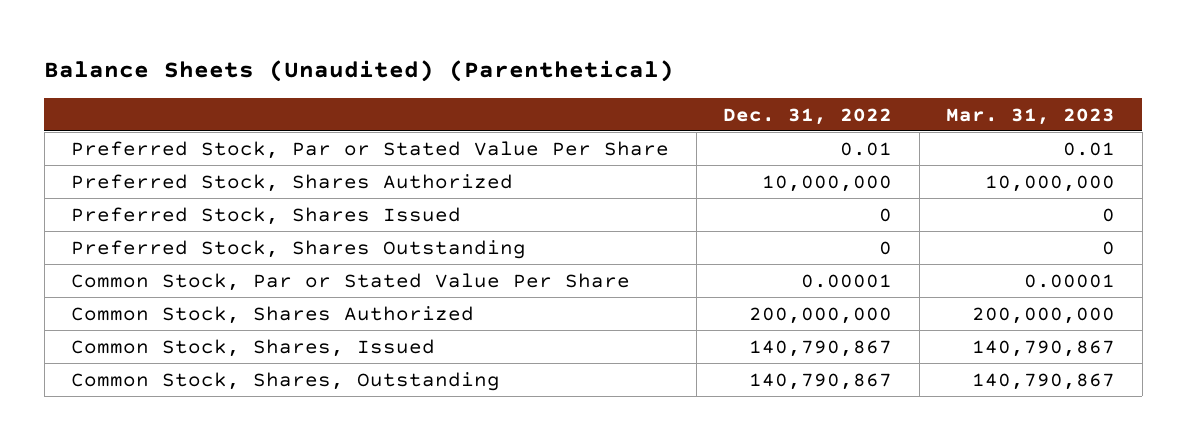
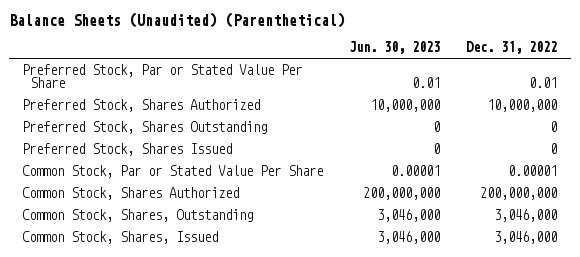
- | Dec. 31, 2022 | Mar. 31, 2023
+ | Jun. 30, 2023 | Dec. 31, 2022
moved down: Preferred Stock, Shares Issued | 0 | 0
- Common Stock, Shares, Issued | 140,790,867 | 140,790,867
- Common Stock, Shares, Outstanding | 140,790,867 | 140,790,867
+ Common Stock, Shares, Outstanding | 3,046,000 | 3,046,000
+ Common Stock, Shares, Issued | 3,046,000 | 3,046,000

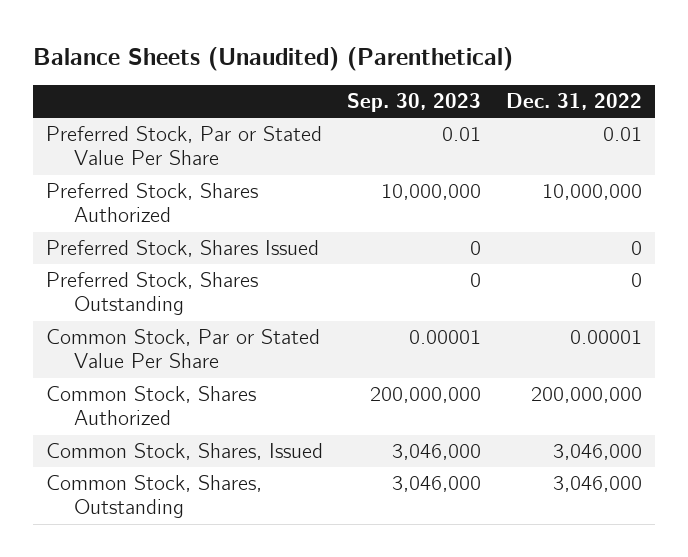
- | Jun. 30, 2023 | Dec. 31, 2022
+ | Sep. 30, 2023 | Dec. 31, 2022
moved down: Preferred Stock, Shares Outstanding | 0 | 0
moved down: Common Stock, Shares, Outstanding | 3,046,000 | 3,046,000

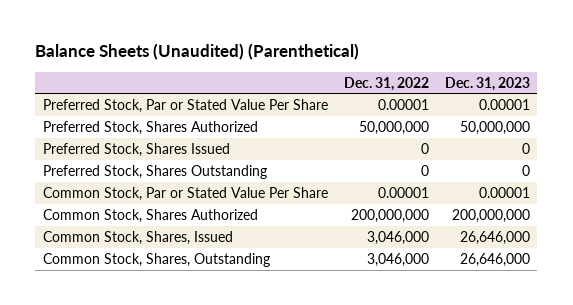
- | Sep. 30, 2023 | Dec. 31, 2022
+ | Dec. 31, 2022 | Dec. 31, 2023
- Preferred Stock, Par or Stated Value Per Share | 0.01 | 0.01
- Preferred Stock, Shares Authorized | 10,000,000 | 10,000,000
+ Preferred Stock, Par or Stated Value Per Share | 0.00001 | 0.00001
+ Preferred Stock, Shares Authorized | 50,000,000 | 50,000,000

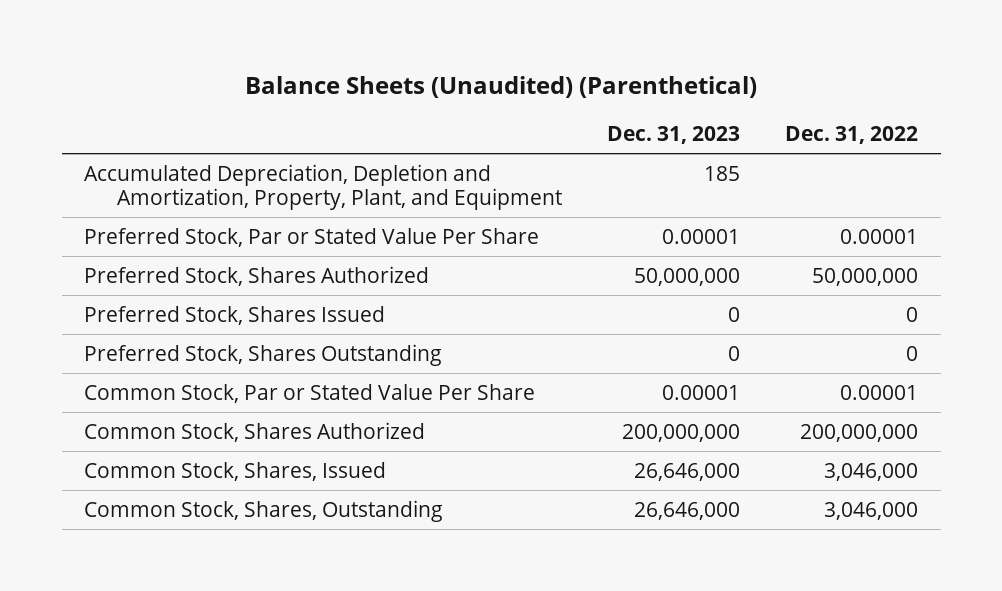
- | Dec. 31, 2022 | Dec. 31, 2023
+ | Dec. 31, 2023 | Dec. 31, 2022
+ Accumulated Depreciation, Depletion and Amortization, Property, Plant, and Equipment | 185 |

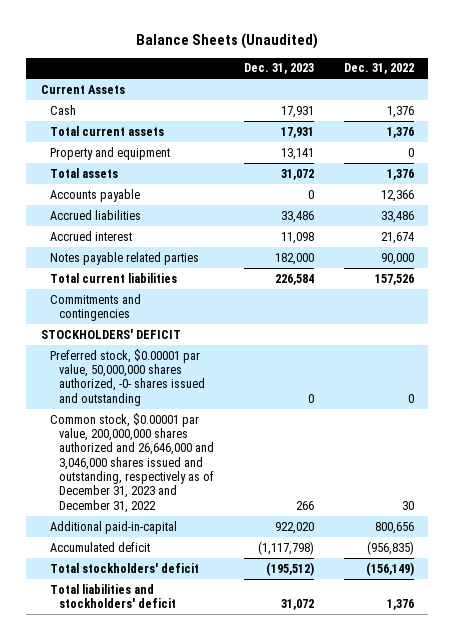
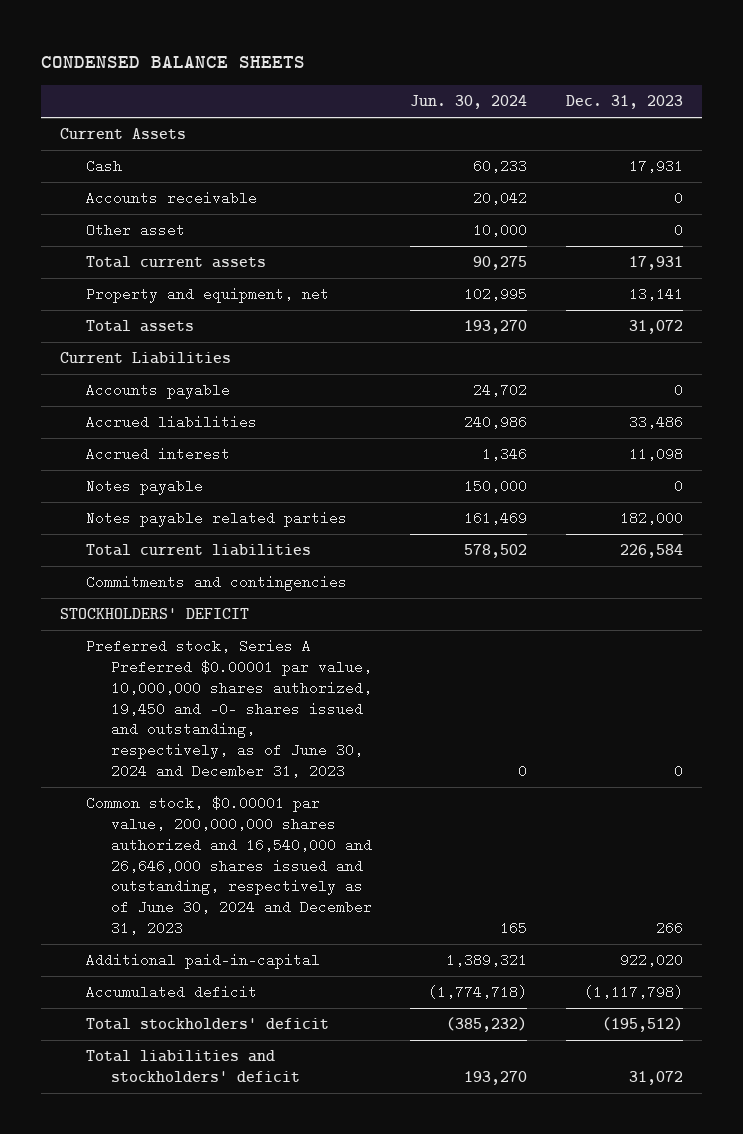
- Balance Sheets (Unaudited)
+ CONDENSED BALANCE SHEETS
- | Dec. 31, 2023 | Dec. 31, 2022
+ | Jun. 30, 2024 | Dec. 31, 2023
+ Accounts receivable | 20,042 | 0
+ Other asset | 10,000 | 0
- Property and equipment | 13,141 | 0
+ Property and equipment, net | 102,995 | 13,141
+ Current Liabilities
+ Notes payable | 150,000 | 0
- Preferred stock, $0.00001 par value, 50,000,000 shares authorized, -0- shares issued and outstanding | 0 | 0
- Common stock, $0.00001 par value, 200,000,000 shares authorized and 26,646,000 and 3,046,000 shares issued and outstanding, respectively as of December 31, 2023 and December 31, 2022 | 266 | 30
+ Preferred stock, Series A Preferred $0.00001 par value, 10,000,000 shares authorized, 19,450 and -0- shares issued and outstanding, respectively, as of June 30, 2024 and December 31, 2023 | 0 | 0
+ Common stock, $0.00001 par value, 200,000,000 shares authorized and 16,540,000 and 26,646,000 shares issued and outstanding, respectively as of June 30, 2024 and December 31, 2023 | 165 | 266

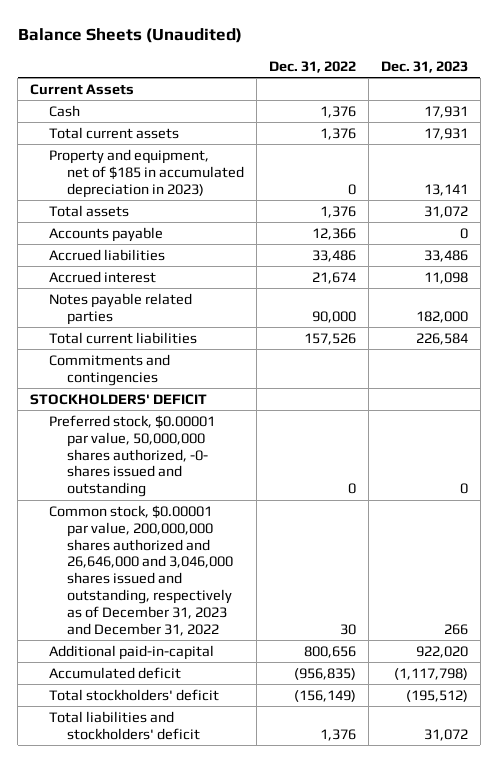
- CONDENSED BALANCE SHEETS
+ Balance Sheets (Unaudited)
- | Jun. 30, 2024 | Dec. 31, 2023
+ | Dec. 31, 2022 | Dec. 31, 2023
- Accounts receivable | 20,042 | 0
- Other asset | 10,000 | 0
- Property and equipment, net | 102,995 | 13,141
+ Property and equipment, net of $185 in accumulated depreciation in 2023) | 0 | 13,141
- Current Liabilities
- Notes payable | 150,000 | 0
- Preferred stock, Series A Preferred $0.00001 par value, 10,000,000 shares authorized, 19,450 and -0- shares issued and outstanding, respectively, as of June 30, 2024 and December 31, 2023 | 0 | 0
- Common stock, $0.00001 par value, 200,000,000 shares authorized and 16,540,000 and 26,646,000 shares issued and outstanding, respectively as of June 30, 2024 and December 31, 2023 | 165 | 266
+ Preferred stock, $0.00001 par value, 50,000,000 shares authorized, -0- shares issued and outstanding | 0 | 0
+ Common stock, $0.00001 par value, 200,000,000 shares authorized and 26,646,000 and 3,046,000 shares issued and outstanding, respectively as of December 31, 2023 and December 31, 2022 | 30 | 266

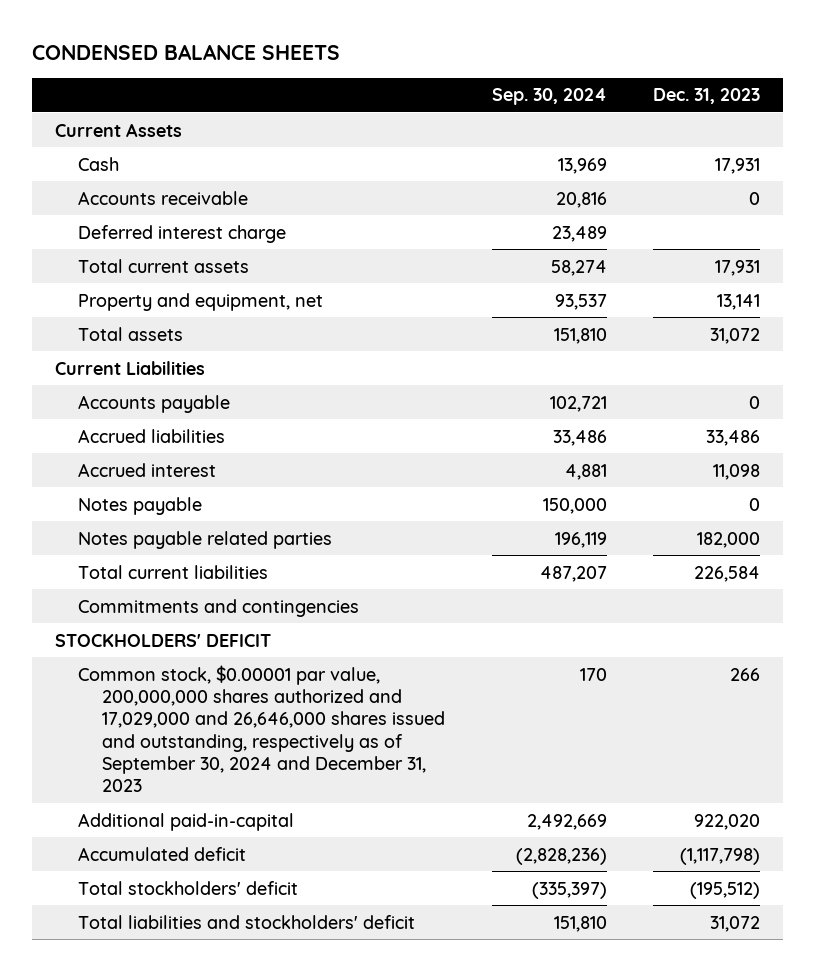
- Balance Sheets (Unaudited)
+ CONDENSED BALANCE SHEETS
- | Dec. 31, 2022 | Dec. 31, 2023
+ | Sep. 30, 2024 | Dec. 31, 2023
+ Accounts receivable | 20,816 | 0
+ Deferred interest charge | 23,489 |
- Property and equipment, net of $185 in accumulated depreciation in 2023) | 0 | 13,141
+ Property and equipment, net | 93,537 | 13,141
+ Current Liabilities
+ Notes payable | 150,000 | 0
- Preferred stock, $0.00001 par value, 50,000,000 shares authorized, -0- shares issued and outstanding | 0 | 0
- Common stock, $0.00001 par value, 200,000,000 shares authorized and 26,646,000 and 3,046,000 shares issued and outstanding, respectively as of December 31, 2023 and December 31, 2022 | 30 | 266
+ Common stock, $0.00001 par value, 200,000,000 shares authorized and 17,029,000 and 26,646,000 shares issued and outstanding, respectively as of September 30, 2024 and December 31, 2023 | 170 | 266

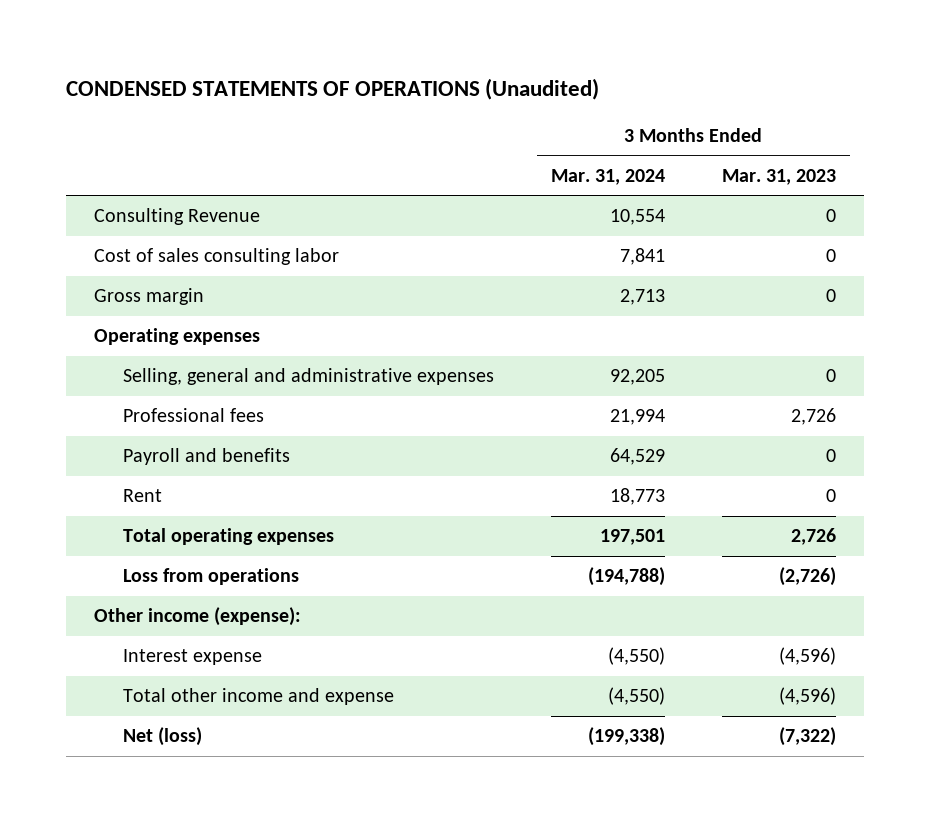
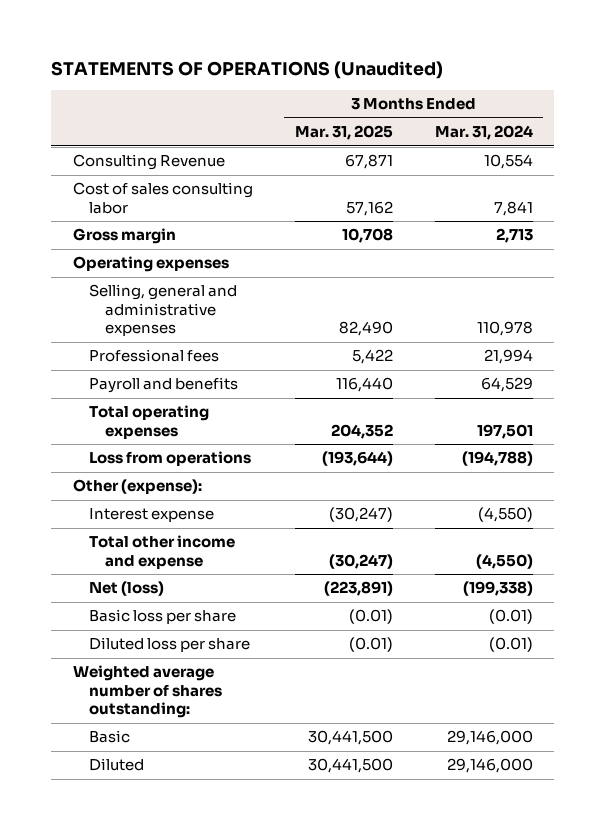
- CONDENSED STATEMENTS OF OPERATIONS (Unaudited)
+ STATEMENTS OF OPERATIONS (Unaudited)
- | 3 Months Ended Mar. 31, 2024 | 3 Months Ended Mar. 31, 2023
+ | 3 Months Ended Mar. 31, 2025 | 3 Months Ended Mar. 31, 2024
- Selling, general and administrative expenses | 92,205 | 0
+ Selling, general and administrative expenses | 82,490 | 110,978
- Rent | 18,773 | 0
- Other income (expense):
+ Other (expense):
+ Basic loss per share | (0.01) | (0.01)
+ Diluted loss per share | (0.01) | (0.01)
+ Weighted average number of shares outstanding:
+ Basic | 30,441,500 | 29,146,000
+ Diluted | 30,441,500 | 29,146,000

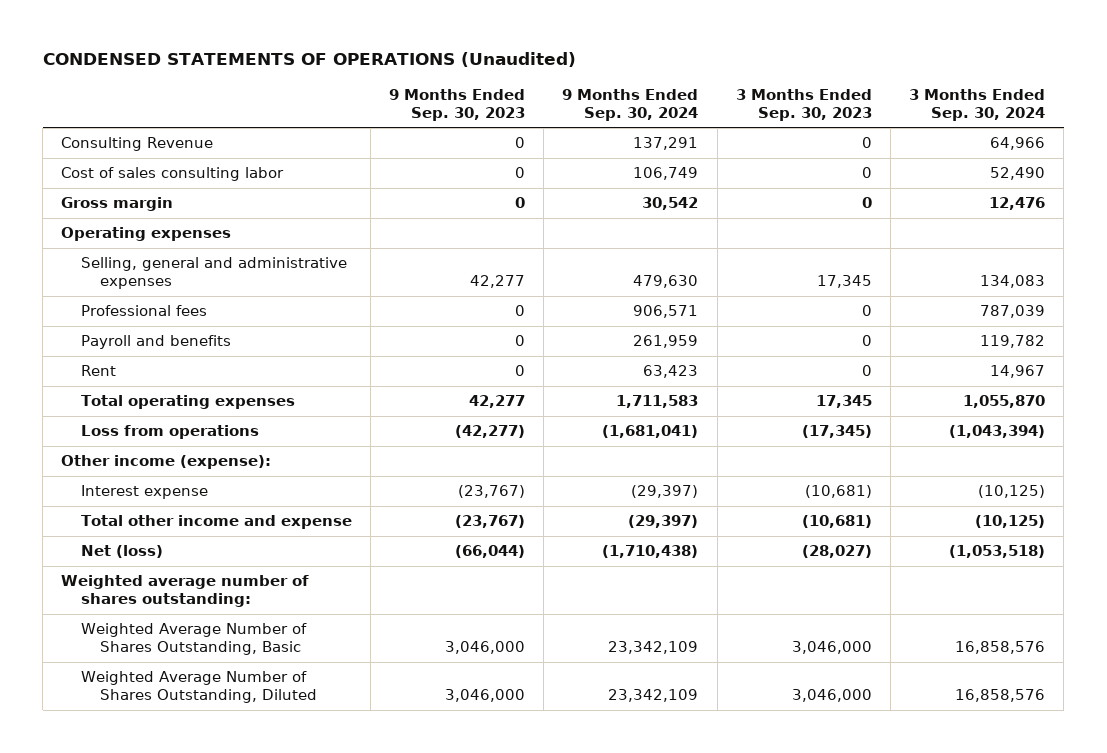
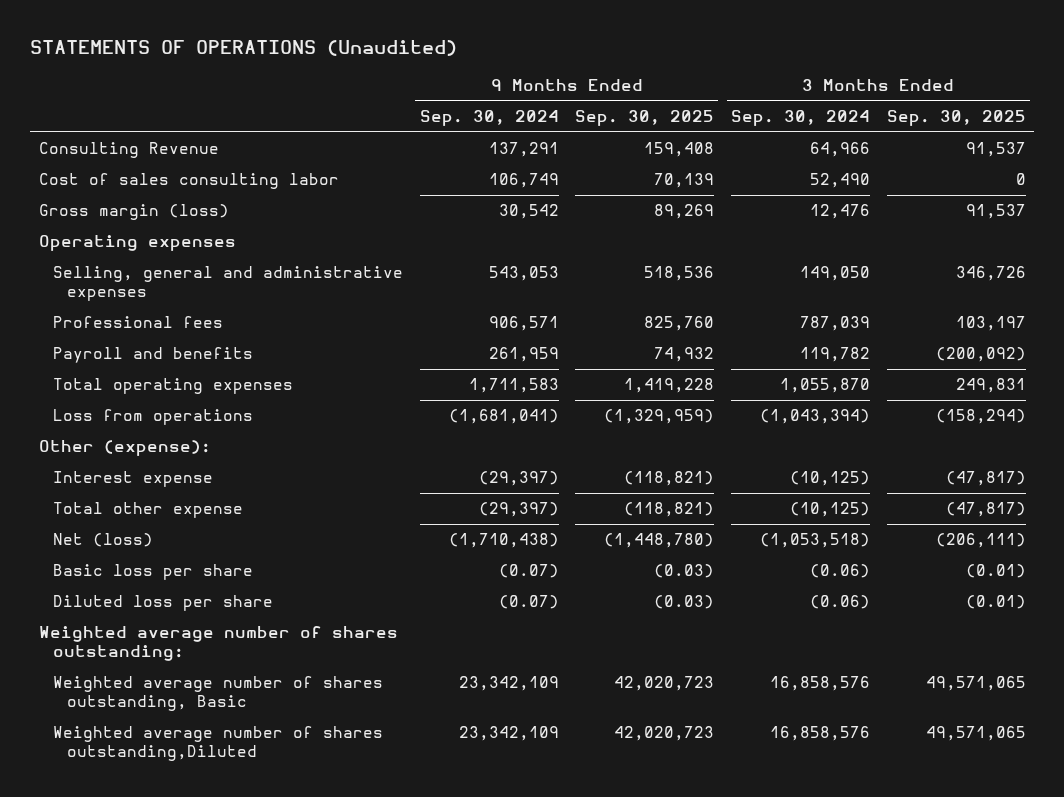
- CONDENSED STATEMENTS OF OPERATIONS (Unaudited)
+ STATEMENTS OF OPERATIONS (Unaudited)
- | 9 Months Ended Sep. 30, 2023 | 9 Months Ended Sep. 30, 2024 | 3 Months Ended Sep. 30, 2023 | 3 Months Ended Sep. 30, 2024
+ | 9 Months Ended Sep. 30, 2024 | 9 Months Ended Sep. 30, 2025 | 3 Months Ended Sep. 30, 2024 | 3 Months Ended Sep. 30, 2025
- Gross margin | 0 | 30,542 | 0 | 12,476
+ Gross margin (loss) | 30,542 | 89,269 | 12,476 | 91,537
- Selling, general and administrative expenses | 42,277 | 479,630 | 17,345 | 134,083
+ Selling, general and administrative expenses | 543,053 | 518,536 | 149,050 | 346,726
- Rent | 0 | 63,423 | 0 | 14,967
- Other income (expense):
+ Other (expense):
- Total other income and expense | (23,767) | (29,397) | (10,681) | (10,125)
+ Total other expense | (29,397) | (118,821) | (10,125) | (47,817)
+ Basic loss per share | (0.07) | (0.03) | (0.06) | (0.01)
+ Diluted loss per share | (0.07) | (0.03) | (0.06) | (0.01)
- Weighted Average Number of Shares Outstanding, Basic | 3,046,000 | 23,342,109 | 3,046,000 | 16,858,576
- Weighted Average Number of Shares Outstanding, Diluted | 3,046,000 | 23,342,109 | 3,046,000 | 16,858,576
+ Weighted average number of shares outstanding, Basic | 23,342,109 | 42,020,723 | 16,858,576 | 49,571,065
+ Weighted average number of shares outstanding,Diluted | 23,342,109 | 42,020,723 | 16,858,576 | 49,571,065

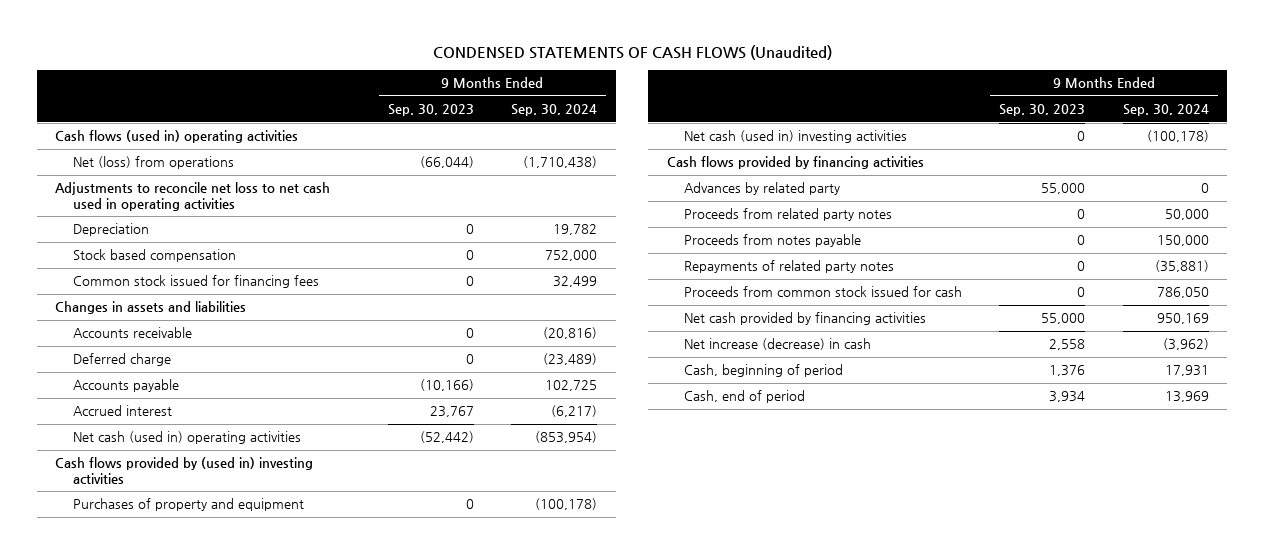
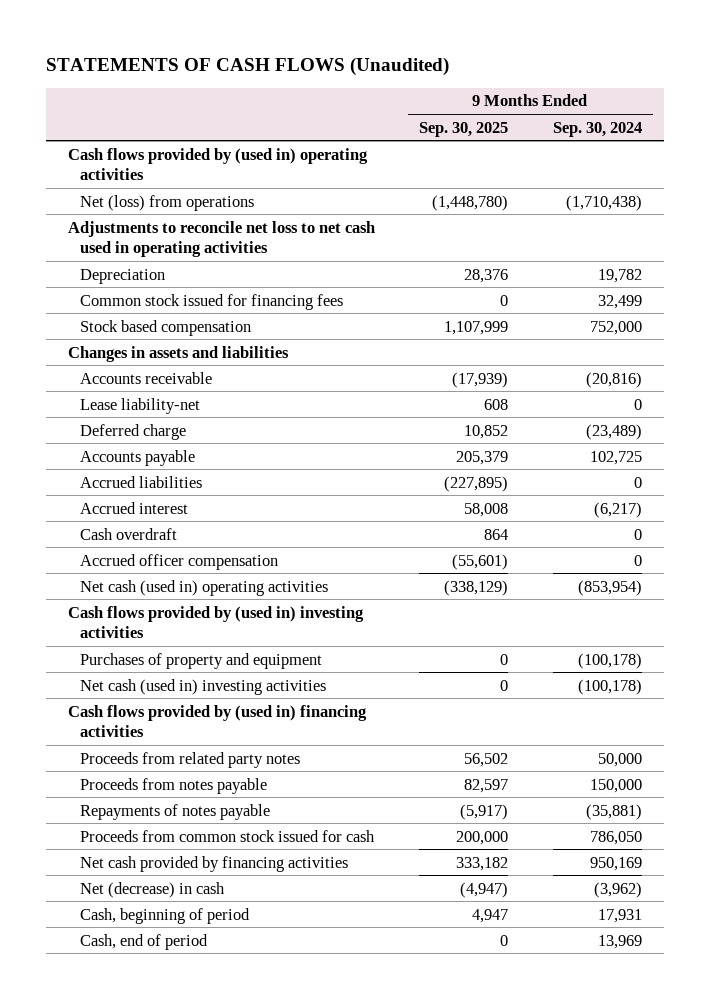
- CONDENSED STATEMENTS OF CASH FLOWS (Unaudited)
+ STATEMENTS OF CASH FLOWS (Unaudited)
- | 9 Months Ended Sep. 30, 2023 | 9 Months Ended Sep. 30, 2024
+ | 9 Months Ended Sep. 30, 2025 | 9 Months Ended Sep. 30, 2024
- Cash flows (used in) operating activities
+ Cash flows provided by (used in) operating activities
moved down: Stock based compensation | 1,107,999 | 752,000
+ Lease liability-net | 608 | 0
+ Accrued liabilities | (227,895) | 0
+ Cash overdraft | 864 | 0
+ Accrued officer compensation | (55,601) | 0
- Cash flows provided by financing activities
- Advances by related party | 55,000 | 0
+ Cash flows provided by (used in) financing activities
- Repayments of related party notes | 0 | (35,881)
+ Repayments of notes payable | (5,917) | (35,881)
- Net increase (decrease) in cash | 2,558 | (3,962)
+ Net (decrease) in cash | (4,947) | (3,962)

